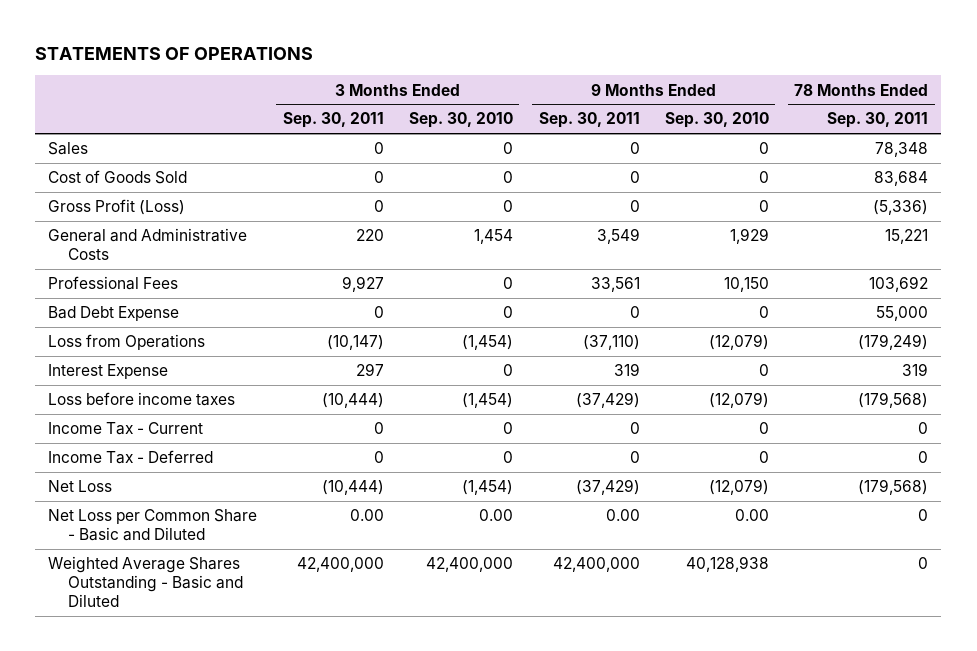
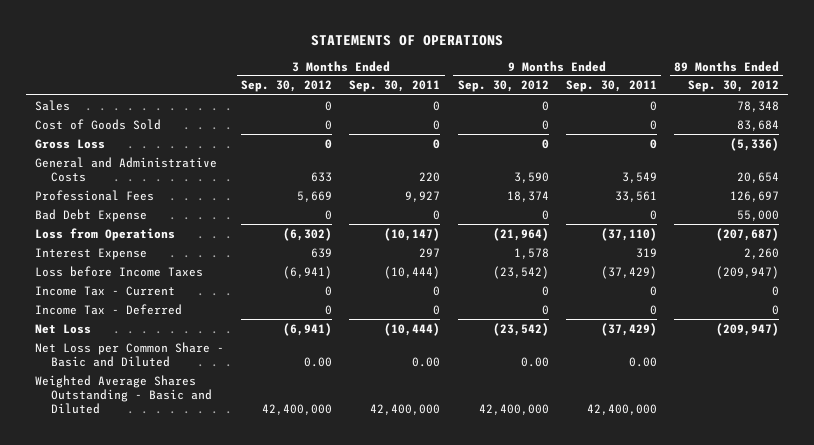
- | 3 Months Ended Sep. 30, 2011 | 3 Months Ended Sep. 30, 2010 | 9 Months Ended Sep. 30, 2011 | 9 Months Ended Sep. 30, 2010 | 78 Months Ended Sep. 30, 2011
+ | 3 Months Ended Sep. 30, 2012 | 3 Months Ended Sep. 30, 2011 | 9 Months Ended Sep. 30, 2012 | 9 Months Ended Sep. 30, 2011 | 89 Months Ended Sep. 30, 2012
- Gross Profit (Loss) | 0 | 0 | 0 | 0 | (5,336)
+ Gross Loss | 0 | 0 | 0 | 0 | (5,336)
- Loss before income taxes | (10,444) | (1,454) | (37,429) | (12,079) | (179,568)
+ Loss before Income Taxes | (6,941) | (10,444) | (23,542) | (37,429) | (209,947)

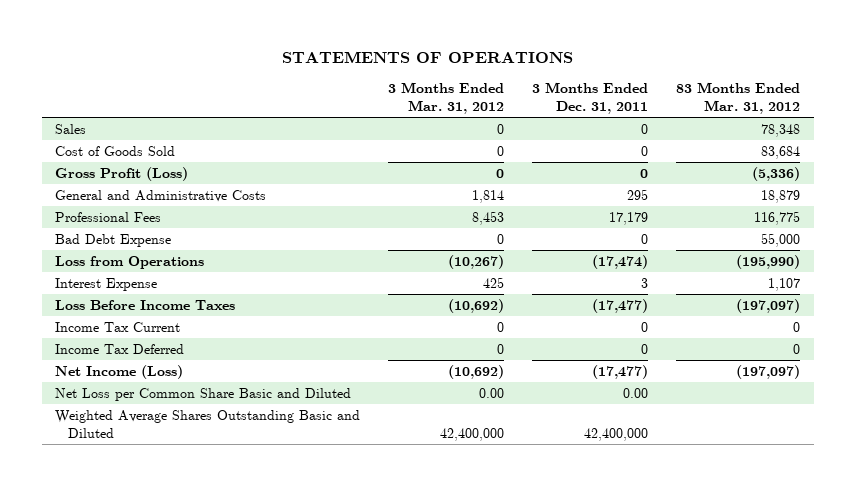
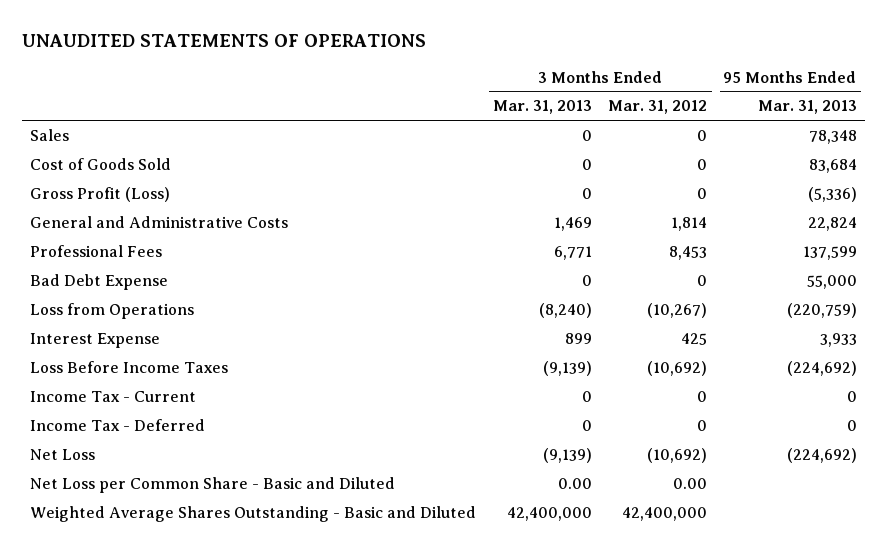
- STATEMENTS OF OPERATIONS
+ UNAUDITED STATEMENTS OF OPERATIONS
- | 3 Months Ended Mar. 31, 2012 | 3 Months Ended Dec. 31, 2011 | 83 Months Ended Mar. 31, 2012
+ | 3 Months Ended Mar. 31, 2013 | 3 Months Ended Mar. 31, 2012 | 95 Months Ended Mar. 31, 2013
- Income Tax Current | 0 | 0 | 0
- Income Tax Deferred | 0 | 0 | 0
- Net Income (Loss) | (10,692) | (17,477) | (197,097)
- Net Loss per Common Share Basic and Diluted | 0.00 | 0.00 |
- Weighted Average Shares Outstanding Basic and Diluted | 42,400,000 | 42,400,000 |
+ Income Tax - Current | 0 | 0 | 0
+ Income Tax - Deferred | 0 | 0 | 0
+ Net Loss | (9,139) | (10,692) | (224,692)
+ Net Loss per Common Share - Basic and Diluted | 0.00 | 0.00 |
+ Weighted Average Shares Outstanding - Basic and Diluted | 42,400,000 | 42,400,000 |

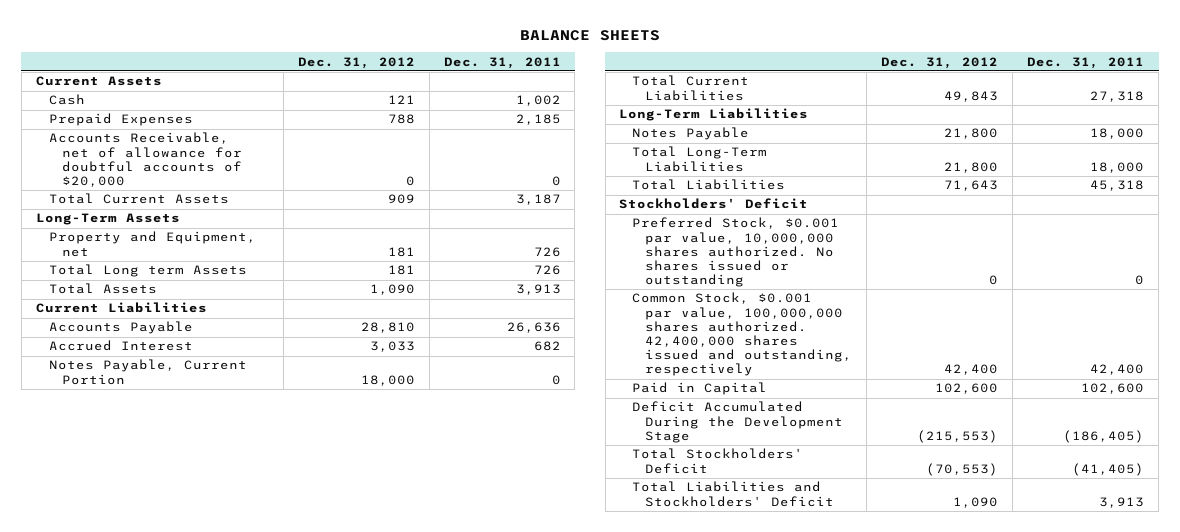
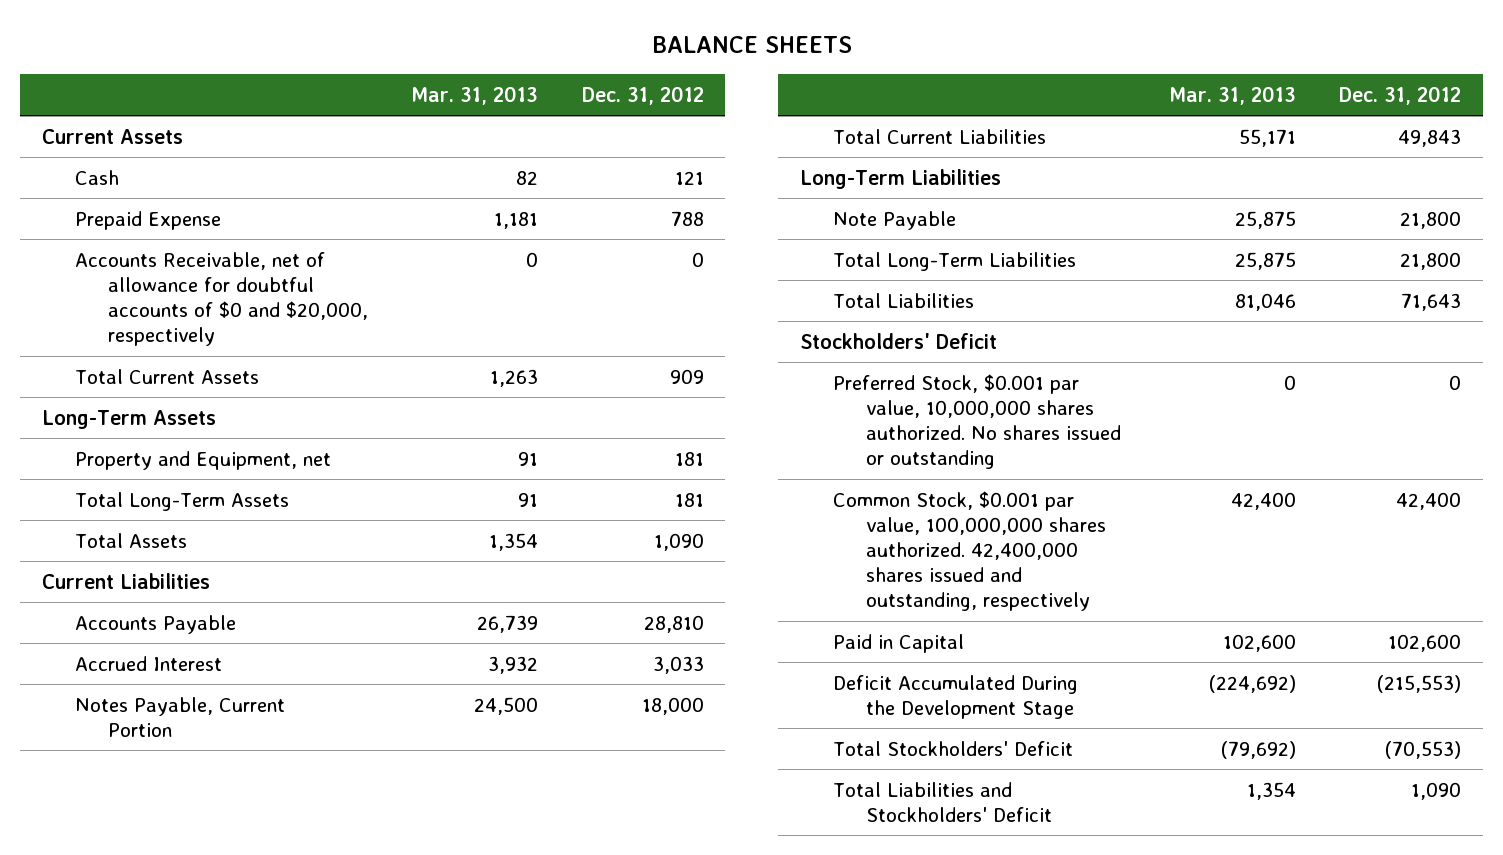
- | Dec. 31, 2012 | Dec. 31, 2011
+ | Mar. 31, 2013 | Dec. 31, 2012
- Prepaid Expenses | 788 | 2,185
- Accounts Receivable, net of allowance for doubtful accounts of $20,000 | 0 | 0
+ Prepaid Expense | 1,181 | 788
+ Accounts Receivable, net of allowance for doubtful accounts of $0 and $20,000, respectively | 0 | 0
- Total Long term Assets | 181 | 726
+ Total Long-Term Assets | 91 | 181
- Notes Payable | 21,800 | 18,000
+ Note Payable | 25,875 | 21,800

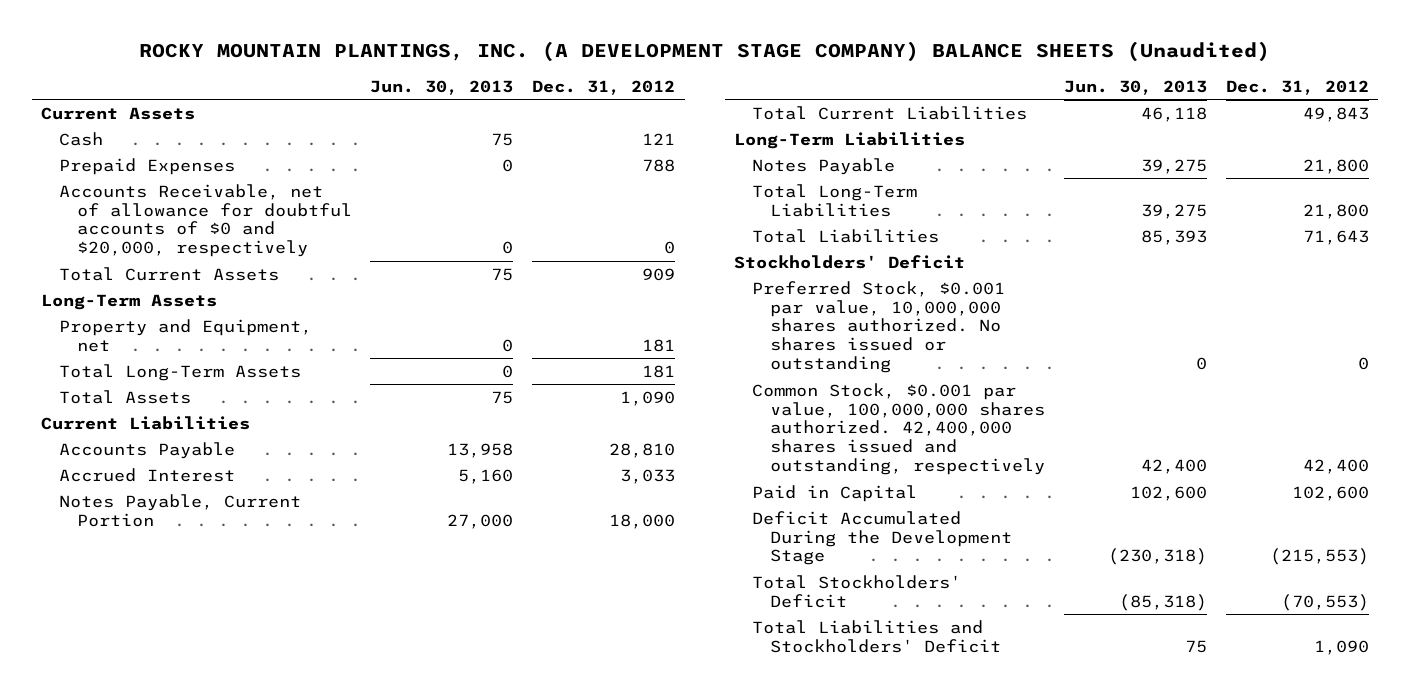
- BALANCE SHEETS
+ ROCKY MOUNTAIN PLANTINGS, INC. (A DEVELOPMENT STAGE COMPANY) BALANCE SHEETS (Unaudited)
- | Mar. 31, 2013 | Dec. 31, 2012
+ | Jun. 30, 2013 | Dec. 31, 2012
- Prepaid Expense | 1,181 | 788
+ Prepaid Expenses | 0 | 788
- Note Payable | 25,875 | 21,800
+ Notes Payable | 39,275 | 21,800

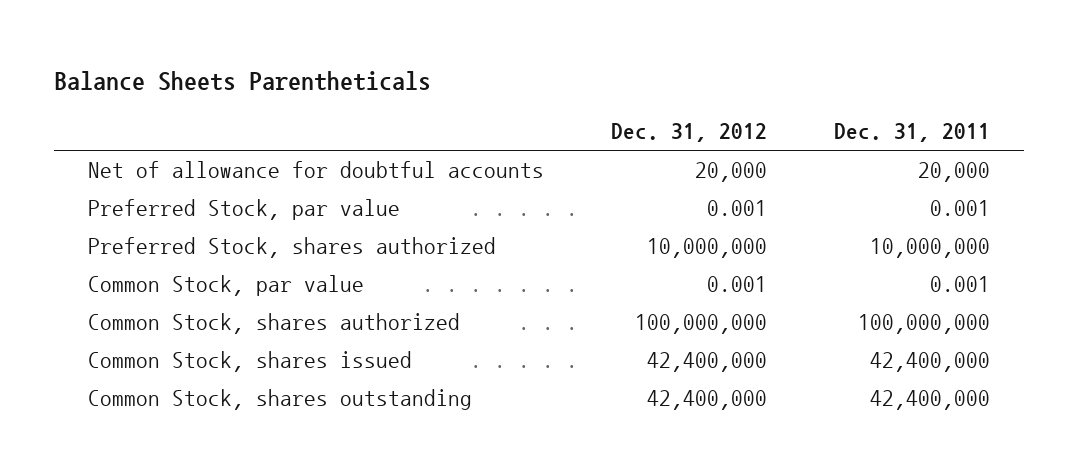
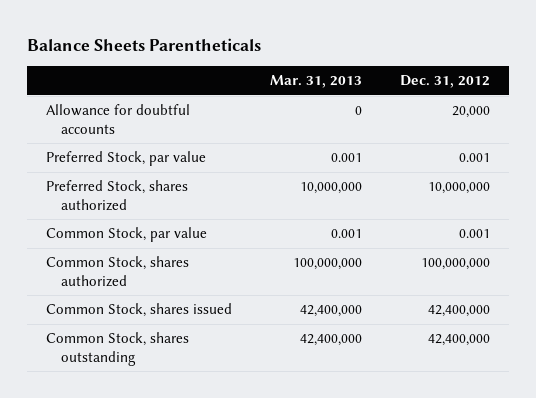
- | Dec. 31, 2012 | Dec. 31, 2011
+ | Mar. 31, 2013 | Dec. 31, 2012
- Net of allowance for doubtful accounts | 20,000 | 20,000
+ Allowance for doubtful accounts | 0 | 20,000

